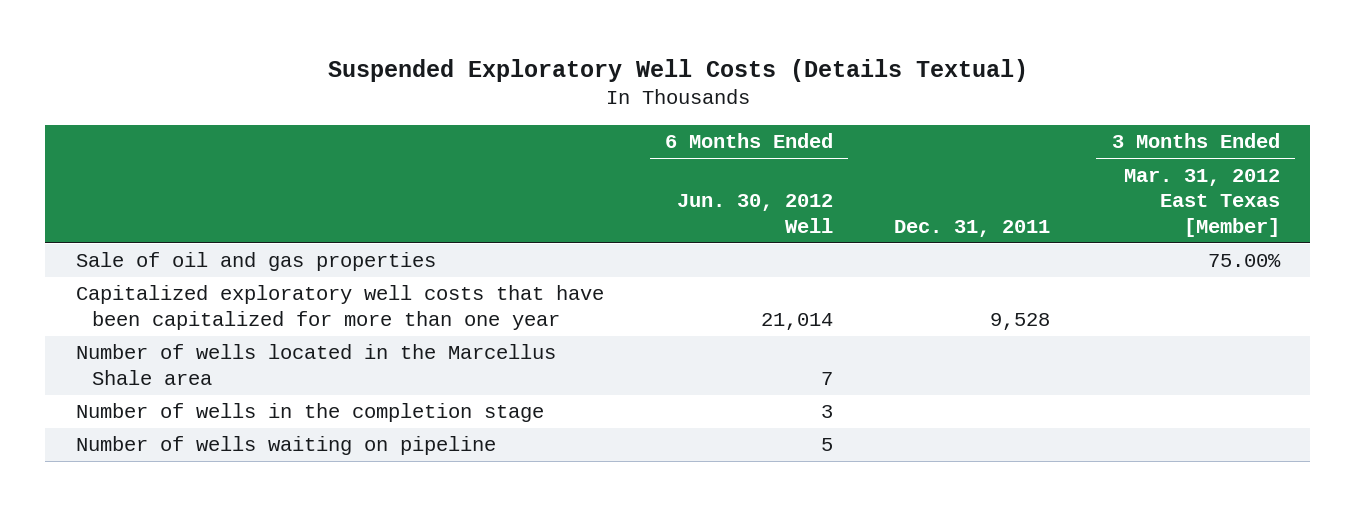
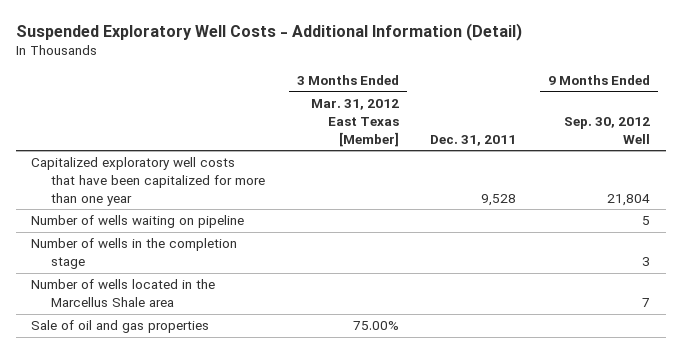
- Suspended Exploratory Well Costs (Details Textual)
+ Suspended Exploratory Well Costs - Additional Information (Detail)
- | 6 Months Ended Jun. 30, 2012 Well | Dec. 31, 2011 | 3 Months Ended Mar. 31, 2012 East Texas [Member]
+ | 3 Months Ended Mar. 31, 2012 East Texas [Member] | Dec. 31, 2011 | 9 Months Ended Sep. 30, 2012 Well
moved down: Number of wells in the completion stage | | | 3
moved down: Number of wells located in the Marcellus Shale area | | | 7
moved down: Sale of oil and gas properties | 75.00% | |

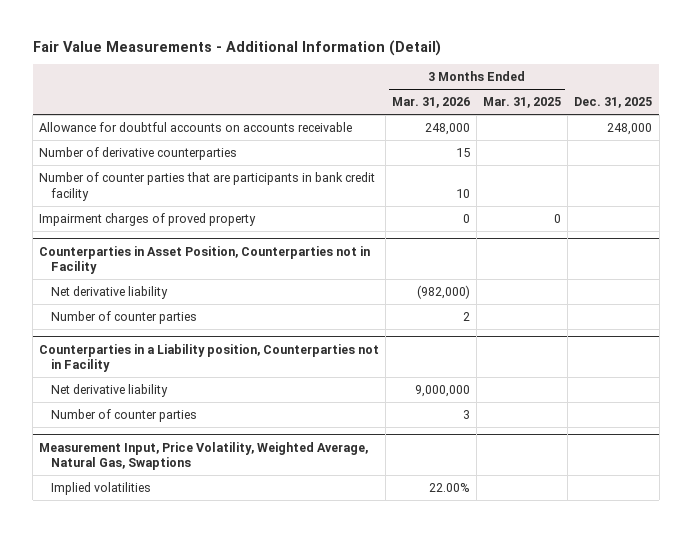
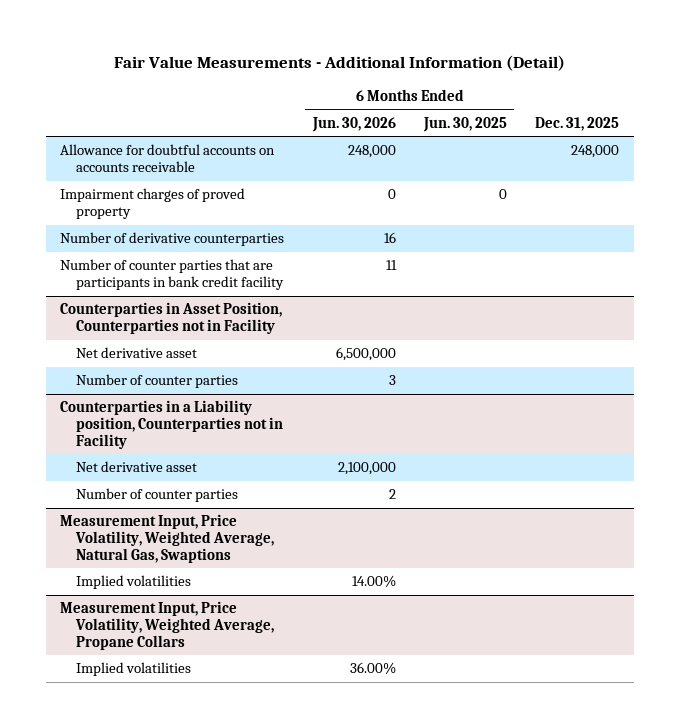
- | 3 Months Ended Mar. 31, 2026 | 3 Months Ended Mar. 31, 2025 | Dec. 31, 2025
+ | 6 Months Ended Jun. 30, 2026 | 6 Months Ended Jun. 30, 2025 | Dec. 31, 2025
moved up: Impairment charges of proved property | 0 | 0 |
@ Counterparties in Asset Position, Counterparties not in Facility
- Net derivative liability | (982,000) | |
+ Net derivative asset | 6,500,000 | |
@ Counterparties in a Liability position, Counterparties not in Facility
- Net derivative liability | 9,000,000 | |
+ Net derivative asset | 2,100,000 | |
+ Measurement Input, Price Volatility, Weighted Average, Propane Collars
+ Implied volatilities | 36.00% | |

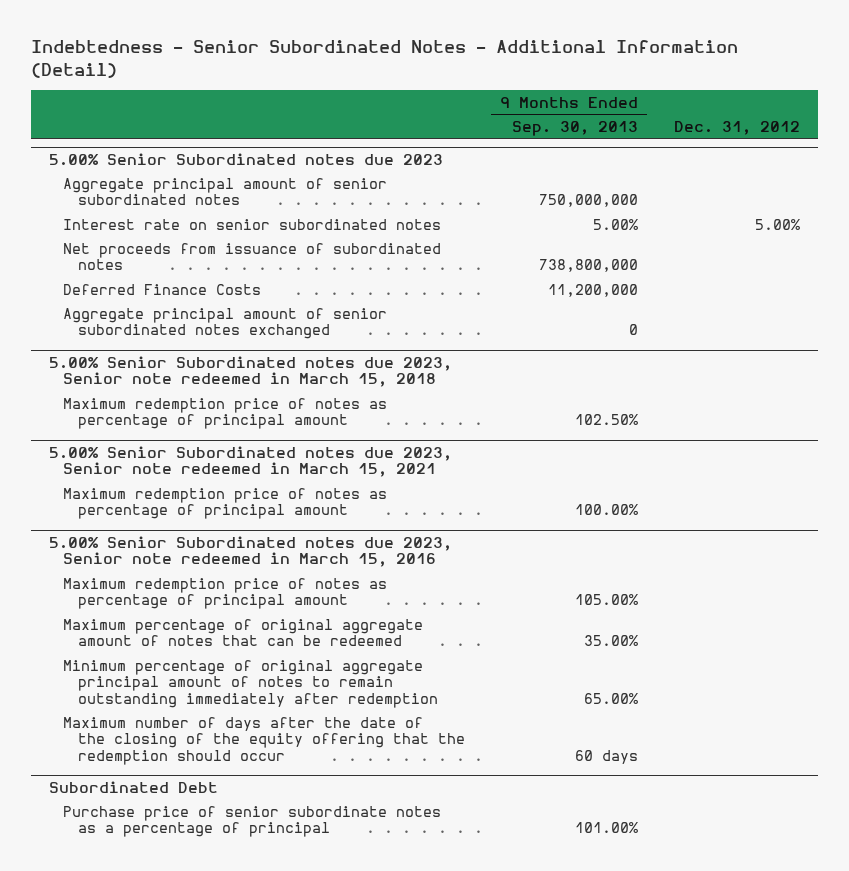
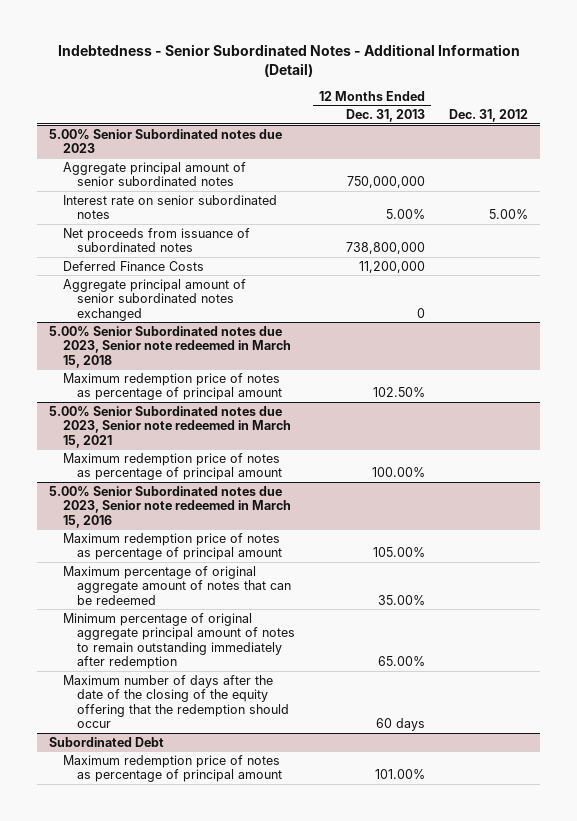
- | 9 Months Ended Sep. 30, 2013 | Dec. 31, 2012
+ | 12 Months Ended Dec. 31, 2013 | Dec. 31, 2012
@ Subordinated Debt
- Purchase price of senior subordinate notes as a percentage of principal | 101.00% |
+ Maximum redemption price of notes as percentage of principal amount | 101.00% |

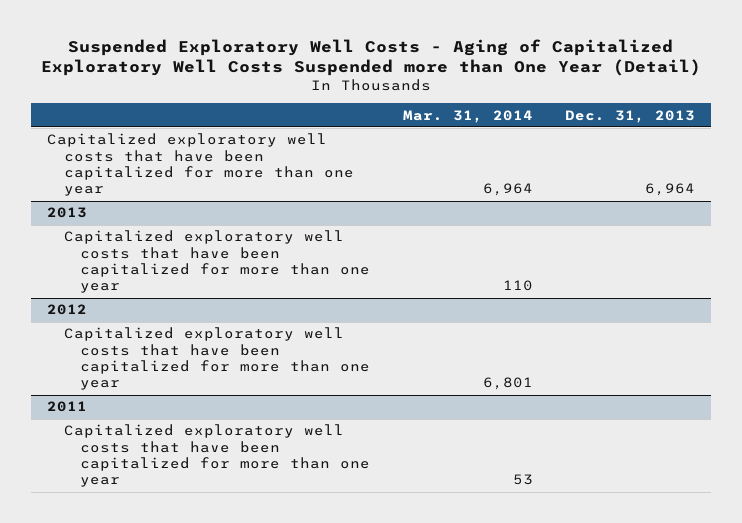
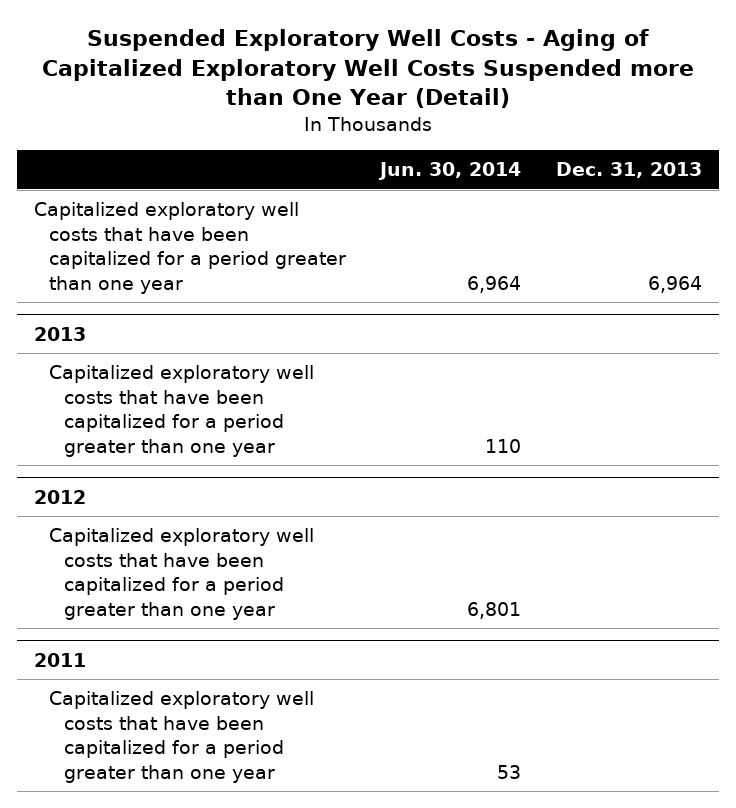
- | Mar. 31, 2014 | Dec. 31, 2013
+ | Jun. 30, 2014 | Dec. 31, 2013
- Capitalized exploratory well costs that have been capitalized for more than one year | 6,964 | 6,964
+ Capitalized exploratory well costs that have been capitalized for a period greater than one year | 6,964 | 6,964
@ 2013
- Capitalized exploratory well costs that have been capitalized for more than one year | 110 |
+ Capitalized exploratory well costs that have been capitalized for a period greater than one year | 110 |
@ 2012
- Capitalized exploratory well costs that have been capitalized for more than one year | 6,801 |
+ Capitalized exploratory well costs that have been capitalized for a period greater than one year | 6,801 |
@ 2011
- Capitalized exploratory well costs that have been capitalized for more than one year | 53 |
+ Capitalized exploratory well costs that have been capitalized for a period greater than one year | 53 |

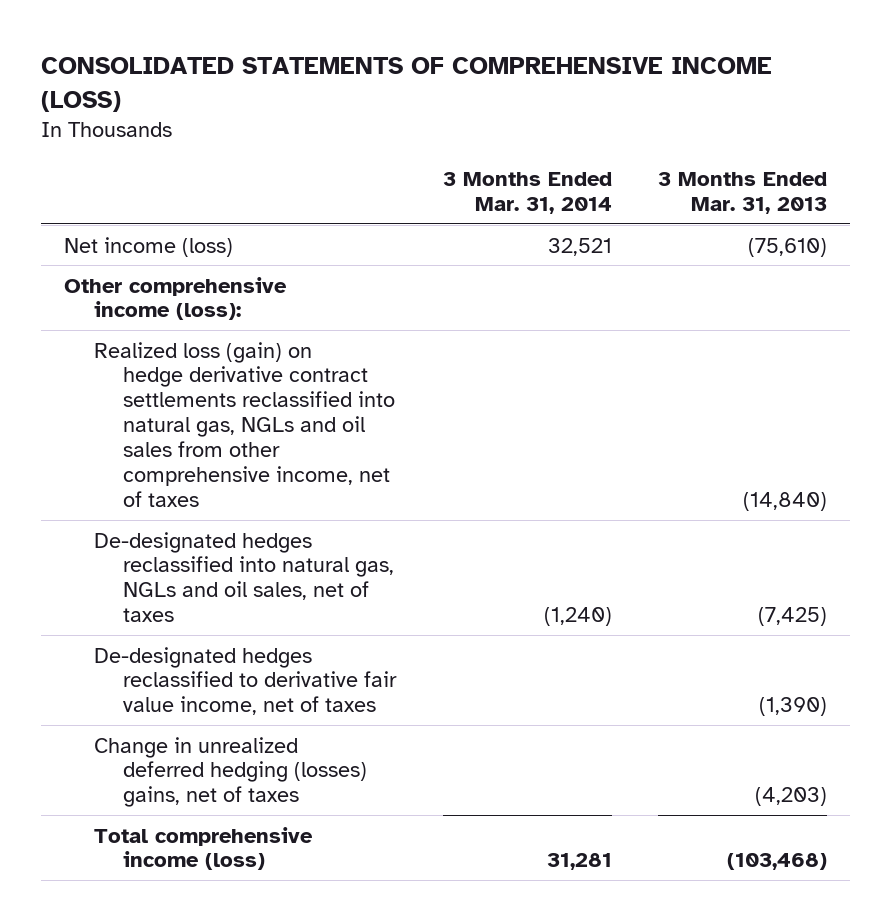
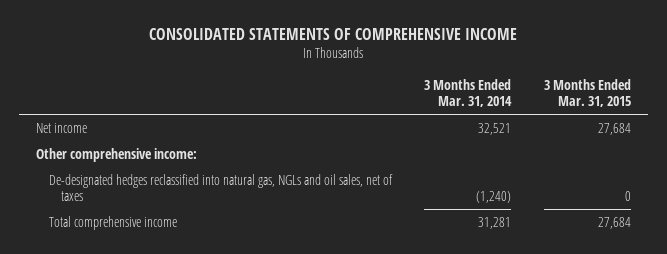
- CONSOLIDATED STATEMENTS OF COMPREHENSIVE INCOME (LOSS)
+ CONSOLIDATED STATEMENTS OF COMPREHENSIVE INCOME
- | 3 Months Ended Mar. 31, 2014 | 3 Months Ended Mar. 31, 2013
+ | 3 Months Ended Mar. 31, 2014 | 3 Months Ended Mar. 31, 2015
- Net income (loss) | 32,521 | (75,610)
- Other comprehensive income (loss):
- Realized loss (gain) on hedge derivative contract settlements reclassified into natural gas, NGLs and oil sales from other comprehensive income, net of taxes | | (14,840)
+ Net income | 32,521 | 27,684
+ Other comprehensive income:
- De-designated hedges reclassified to derivative fair value income, net of taxes | | (1,390)
- Change in unrealized deferred hedging (losses) gains, net of taxes | | (4,203)
- Total comprehensive income (loss) | 31,281 | (103,468)
+ Total comprehensive income | 31,281 | 27,684

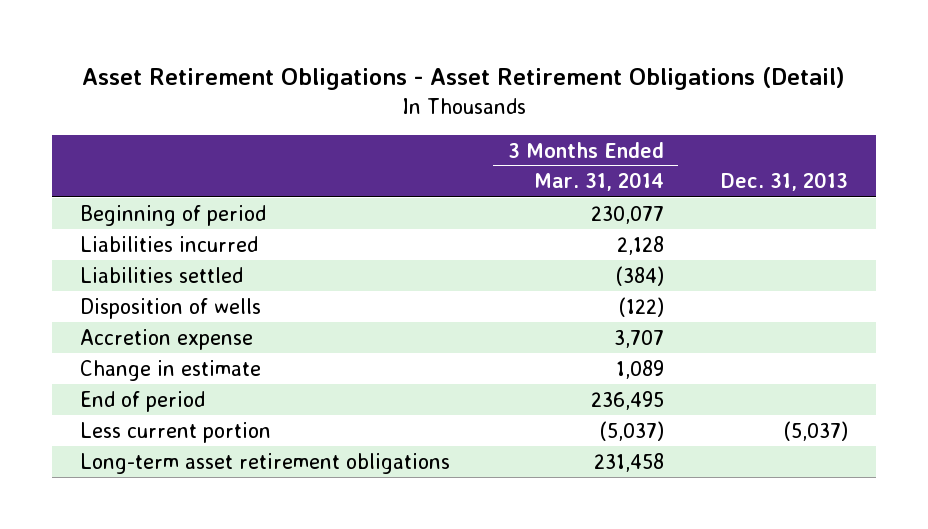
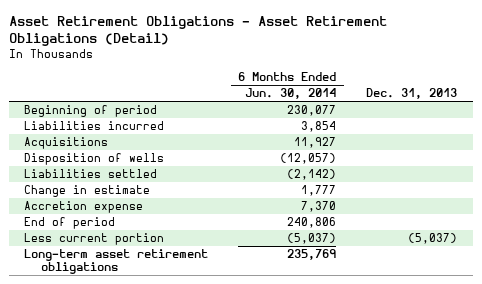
- | 3 Months Ended Mar. 31, 2014 | Dec. 31, 2013
+ | 6 Months Ended Jun. 30, 2014 | Dec. 31, 2013
+ Acquisitions | 11,927 |
moved down: Liabilities settled | (2,142) |
moved down: Accretion expense | 7,370 |

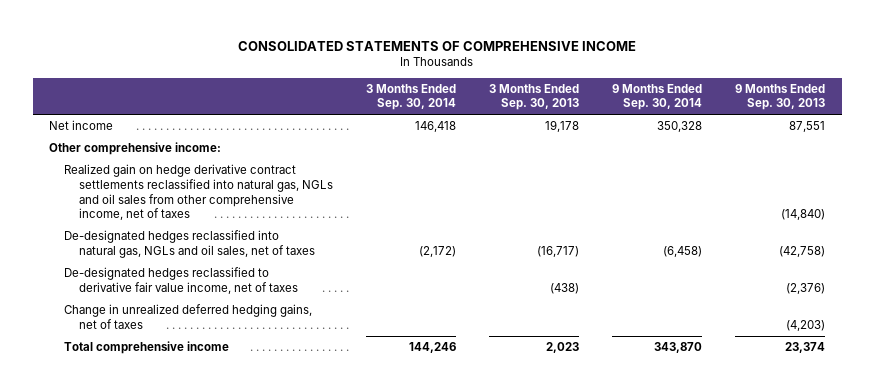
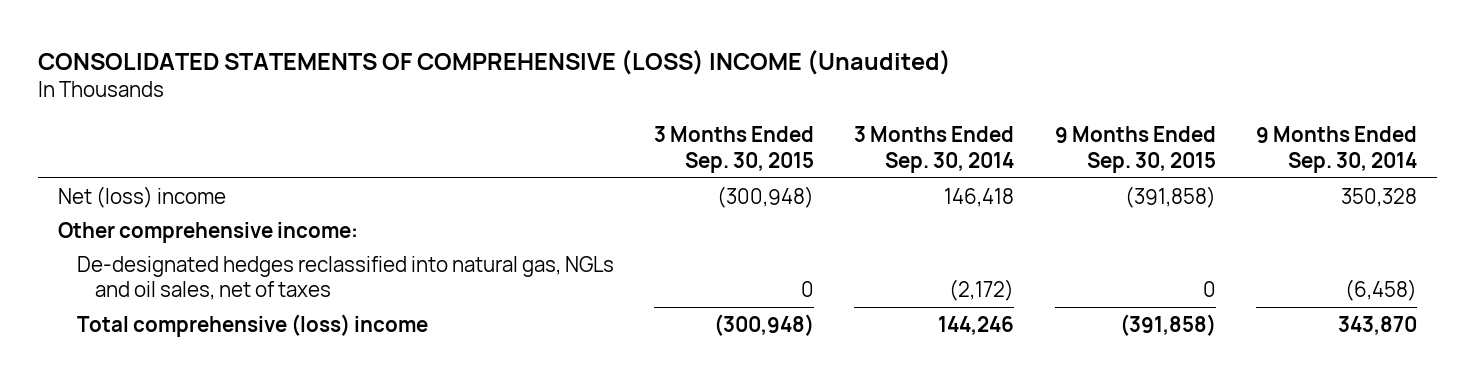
- CONSOLIDATED STATEMENTS OF COMPREHENSIVE INCOME
+ CONSOLIDATED STATEMENTS OF COMPREHENSIVE (LOSS) INCOME (Unaudited)
- | 3 Months Ended Sep. 30, 2014 | 3 Months Ended Sep. 30, 2013 | 9 Months Ended Sep. 30, 2014 | 9 Months Ended Sep. 30, 2013
+ | 3 Months Ended Sep. 30, 2015 | 3 Months Ended Sep. 30, 2014 | 9 Months Ended Sep. 30, 2015 | 9 Months Ended Sep. 30, 2014
- Net income | 146,418 | 19,178 | 350,328 | 87,551
+ Net (loss) income | (300,948) | 146,418 | (391,858) | 350,328
- Realized gain on hedge derivative contract settlements reclassified into natural gas, NGLs and oil sales from other comprehensive income, net of taxes | | | | (14,840)
- De-designated hedges reclassified to derivative fair value income, net of taxes | | (438) | | (2,376)
- Change in unrealized deferred hedging gains, net of taxes | | | | (4,203)
- Total comprehensive income | 144,246 | 2,023 | 343,870 | 23,374
+ Total comprehensive (loss) income | (300,948) | 144,246 | (391,858) | 343,870

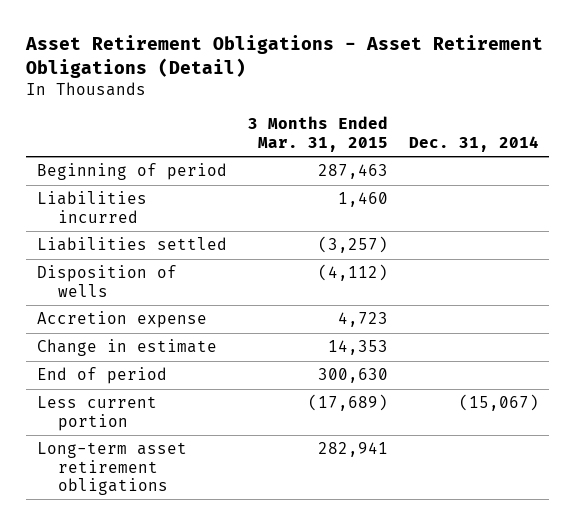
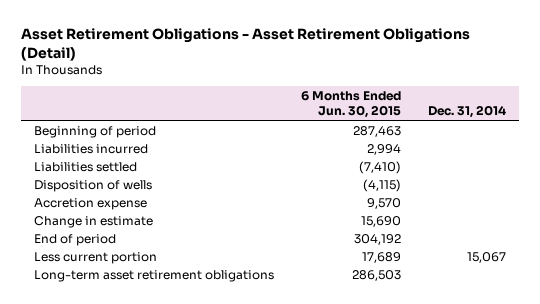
- | 3 Months Ended Mar. 31, 2015 | Dec. 31, 2014
+ | 6 Months Ended Jun. 30, 2015 | Dec. 31, 2014
- Less current portion | (17,689) | (15,067)
+ Less current portion | 17,689 | 15,067

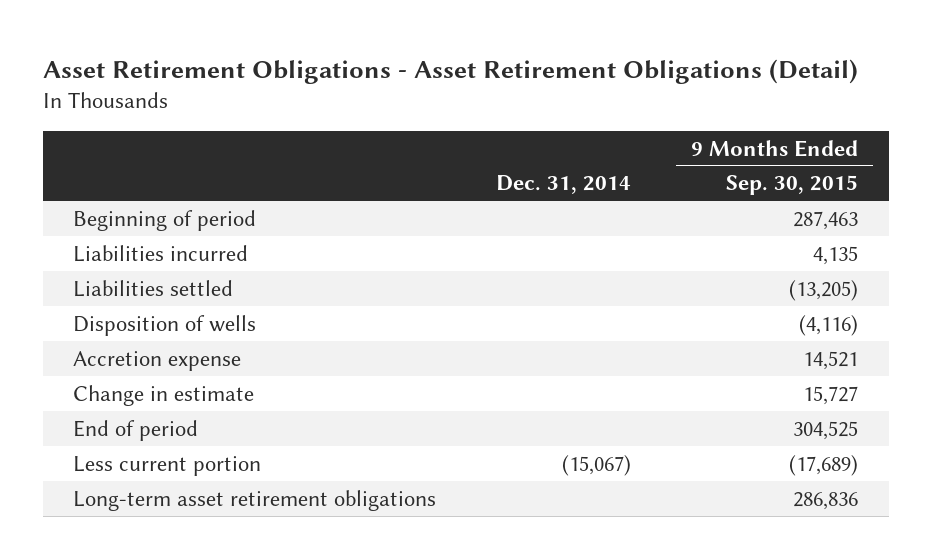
- | 6 Months Ended Jun. 30, 2015 | Dec. 31, 2014
+ | Dec. 31, 2014 | 9 Months Ended Sep. 30, 2015
- Less current portion | 17,689 | 15,067
+ Less current portion | (15,067) | (17,689)

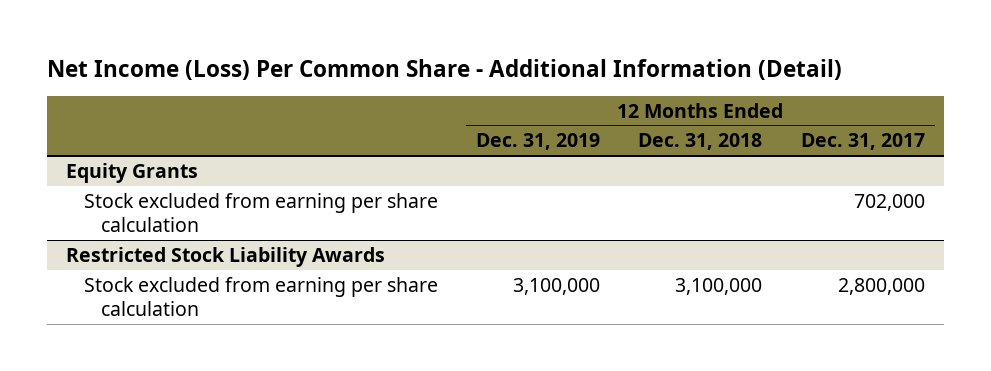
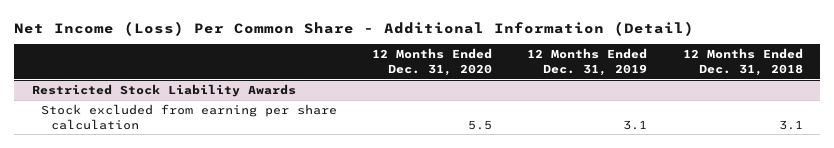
- | 12 Months Ended Dec. 31, 2019 | 12 Months Ended Dec. 31, 2018 | 12 Months Ended Dec. 31, 2017
+ | 12 Months Ended Dec. 31, 2020 | 12 Months Ended Dec. 31, 2019 | 12 Months Ended Dec. 31, 2018
- Equity Grants
- Stock excluded from earning per share calculation | | | 702,000
@ Restricted Stock Liability Awards
- Stock excluded from earning per share calculation | 3,100,000 | 3,100,000 | 2,800,000
+ Stock excluded from earning per share calculation | 5.5 | 3.1 | 3.1

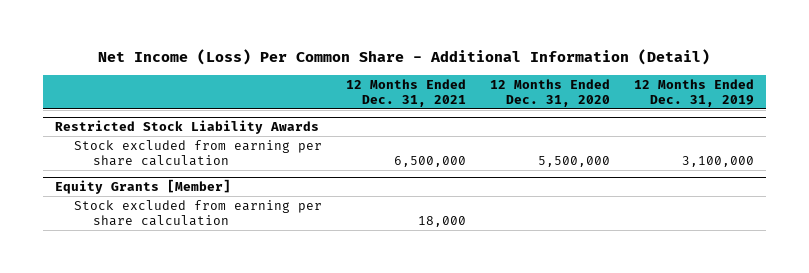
- | 12 Months Ended Dec. 31, 2020 | 12 Months Ended Dec. 31, 2019 | 12 Months Ended Dec. 31, 2018
+ | 12 Months Ended Dec. 31, 2021 | 12 Months Ended Dec. 31, 2020 | 12 Months Ended Dec. 31, 2019
@ Restricted Stock Liability Awards
- Stock excluded from earning per share calculation | 5.5 | 3.1 | 3.1
+ Stock excluded from earning per share calculation | 6,500,000 | 5,500,000 | 3,100,000
+ Equity Grants [Member]
+ Stock excluded from earning per share calculation | 18,000 | |

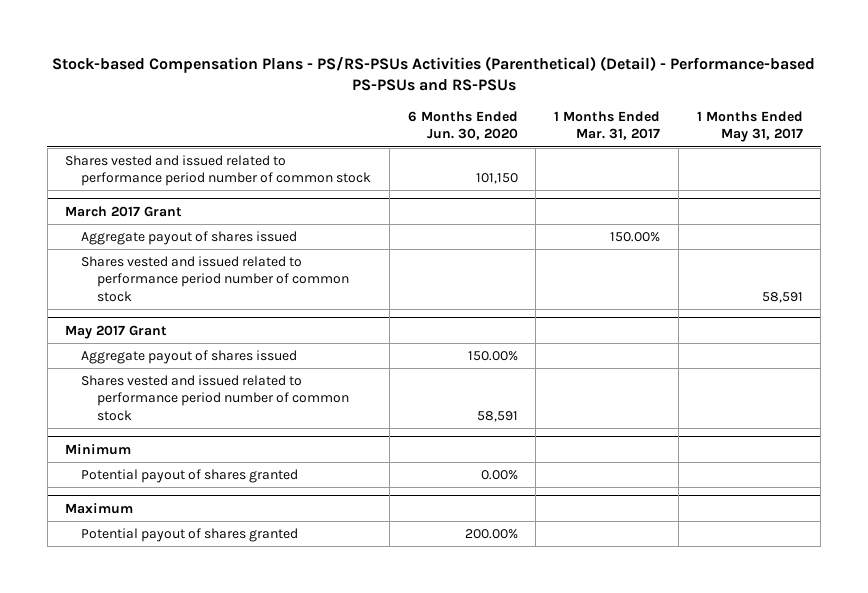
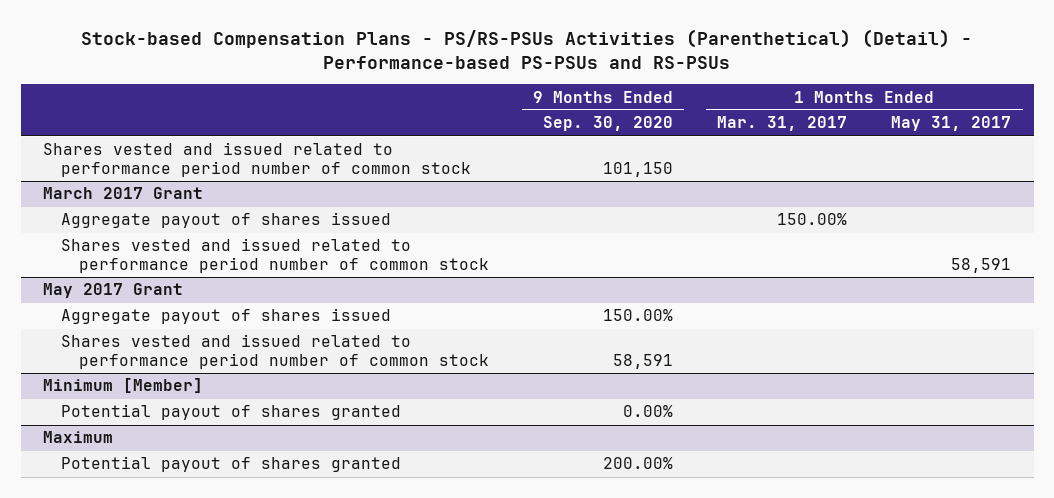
- | 6 Months Ended Jun. 30, 2020 | 1 Months Ended Mar. 31, 2017 | 1 Months Ended May 31, 2017
+ | 9 Months Ended Sep. 30, 2020 | 1 Months Ended Mar. 31, 2017 | 1 Months Ended May 31, 2017
- Minimum
+ Minimum [Member]

